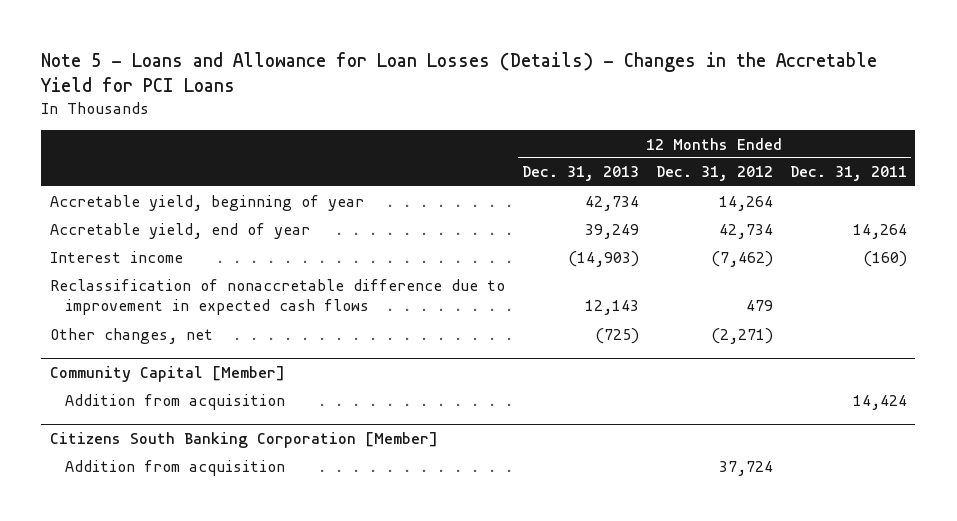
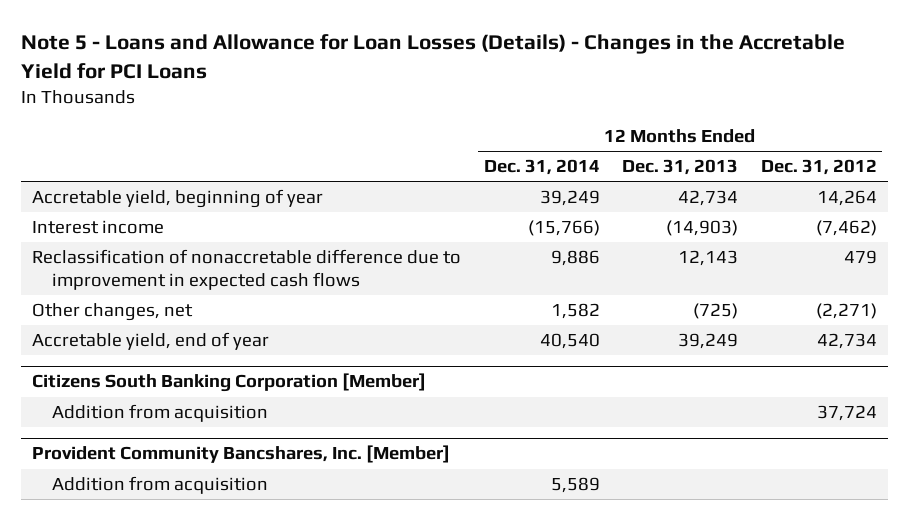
- | 12 Months Ended Dec. 31, 2013 | 12 Months Ended Dec. 31, 2012 | 12 Months Ended Dec. 31, 2011
+ | 12 Months Ended Dec. 31, 2014 | 12 Months Ended Dec. 31, 2013 | 12 Months Ended Dec. 31, 2012
- Community Capital [Member]
- Addition from acquisition | | | 14,424
moved down: Accretable yield, end of year | 40,540 | 39,249 | 42,734
+ Provident Community Bancshares, Inc. [Member]
+ Addition from acquisition | 5,589 | |

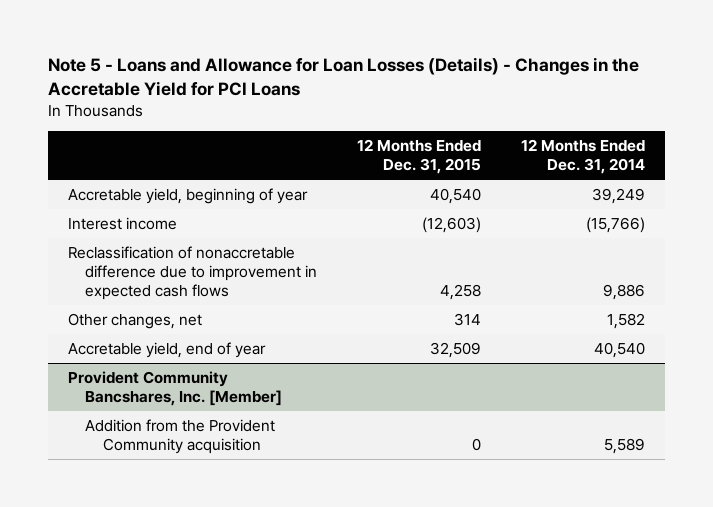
- | 12 Months Ended Dec. 31, 2014 | 12 Months Ended Dec. 31, 2013 | 12 Months Ended Dec. 31, 2012
+ | 12 Months Ended Dec. 31, 2015 | 12 Months Ended Dec. 31, 2014
- Citizens South Banking Corporation [Member]
- Addition from acquisition | | | 37,724
@ Provident Community Bancshares, Inc. [Member]
- Addition from acquisition | 5,589 | |
+ Addition from the Provident Community acquisition | 0 | 5,589

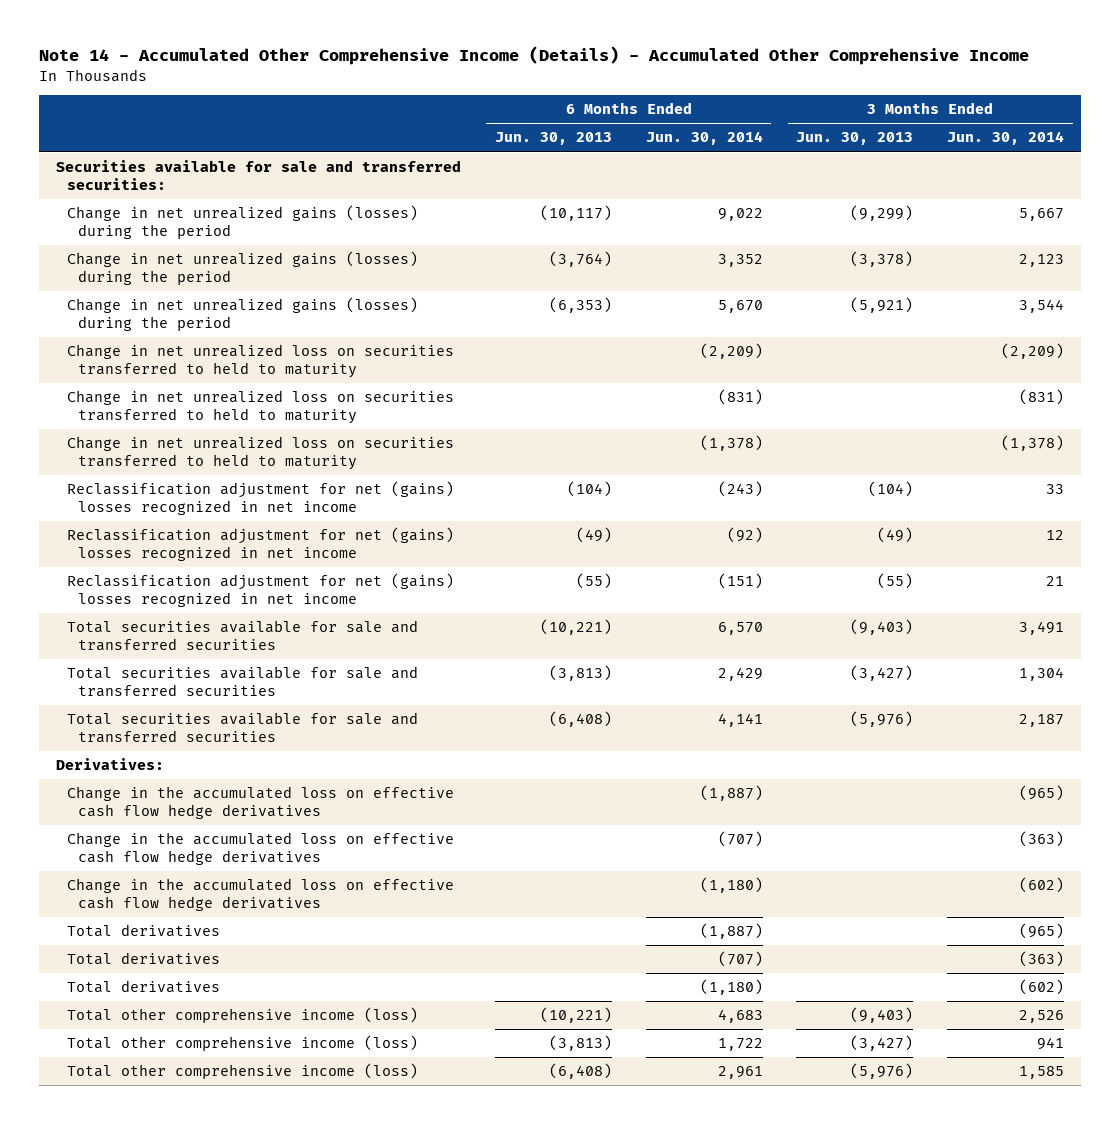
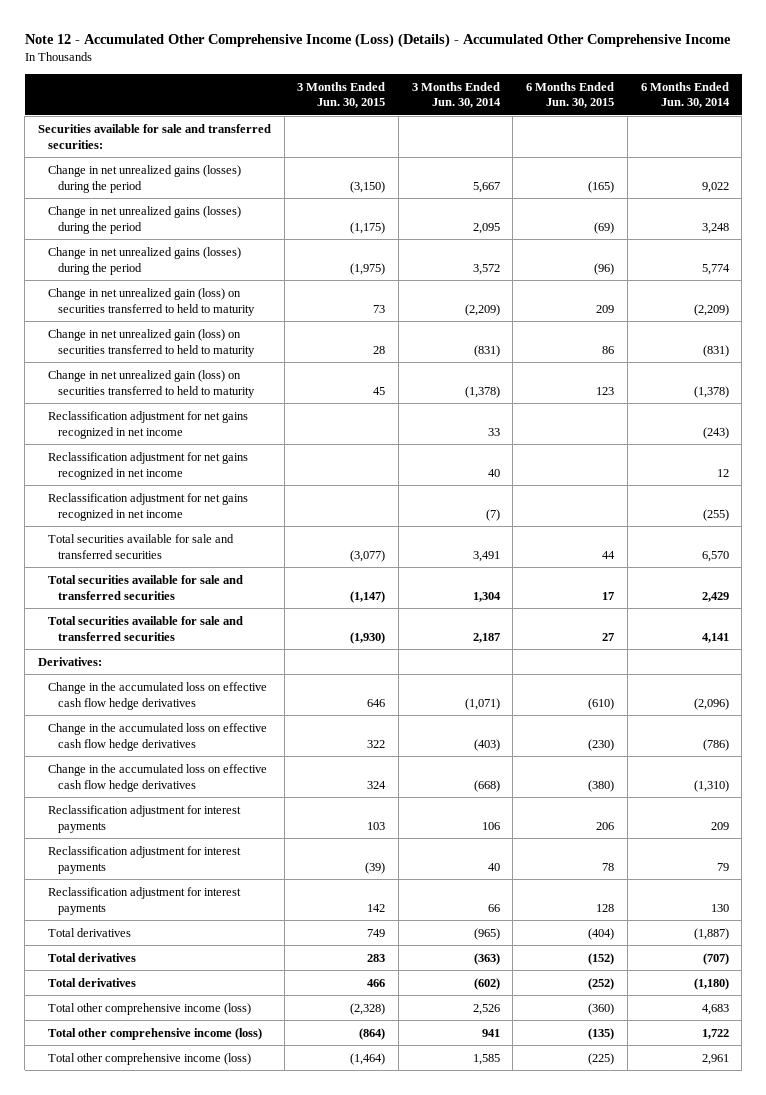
- Note 14 - Accumulated Other Comprehensive Income (Details) - Accumulated Other Comprehensive Income
+ Note 12 - Accumulated Other Comprehensive Income (Loss) (Details) - Accumulated Other Comprehensive Income
- | 6 Months Ended Jun. 30, 2013 | 6 Months Ended Jun. 30, 2014 | 3 Months Ended Jun. 30, 2013 | 3 Months Ended Jun. 30, 2014
+ | 3 Months Ended Jun. 30, 2015 | 3 Months Ended Jun. 30, 2014 | 6 Months Ended Jun. 30, 2015 | 6 Months Ended Jun. 30, 2014
- Change in net unrealized gains (losses) during the period | (3,764) | 3,352 | (3,378) | 2,123
- Change in net unrealized gains (losses) during the period | (6,353) | 5,670 | (5,921) | 3,544
- Change in net unrealized loss on securities transferred to held to maturity | | (2,209) | | (2,209)
- Change in net unrealized loss on securities transferred to held to maturity | | (831) | | (831)
- Change in net unrealized loss on securities transferred to held to maturity | | (1,378) | | (1,378)
- Reclassification adjustment for net (gains) losses recognized in net income | (104) | (243) | (104) | 33
- Reclassification adjustment for net (gains) losses recognized in net income | (49) | (92) | (49) | 12
- Reclassification adjustment for net (gains) losses recognized in net income | (55) | (151) | (55) | 21
+ Change in net unrealized gains (losses) during the period | (1,175) | 2,095 | (69) | 3,248
+ Change in net unrealized gains (losses) during the period | (1,975) | 3,572 | (96) | 5,774
+ Change in net unrealized gain (loss) on securities transferred to held to maturity | 73 | (2,209) | 209 | (2,209)
+ Change in net unrealized gain (loss) on securities transferred to held to maturity | 28 | (831) | 86 | (831)
+ Change in net unrealized gain (loss) on securities transferred to held to maturity | 45 | (1,378) | 123 | (1,378)
+ Reclassification adjustment for net gains recognized in net income | | 33 | | (243)
+ Reclassification adjustment for net gains recognized in net income | | 40 | | 12
+ Reclassification adjustment for net gains recognized in net income | | (7) | | (255)
- Change in the accumulated loss on effective cash flow hedge derivatives | | (1,887) | | (965)
- Change in the accumulated loss on effective cash flow hedge derivatives | | (707) | | (363)
- Change in the accumulated loss on effective cash flow hedge derivatives | | (1,180) | | (602)
+ Change in the accumulated loss on effective cash flow hedge derivatives | 646 | (1,071) | (610) | (2,096)
+ Change in the accumulated loss on effective cash flow hedge derivatives | 322 | (403) | (230) | (786)
+ Change in the accumulated loss on effective cash flow hedge derivatives | 324 | (668) | (380) | (1,310)
+ Reclassification adjustment for interest payments | 103 | 106 | 206 | 209
+ Reclassification adjustment for interest payments | (39) | 40 | 78 | 79
+ Reclassification adjustment for interest payments | 142 | 66 | 128 | 130

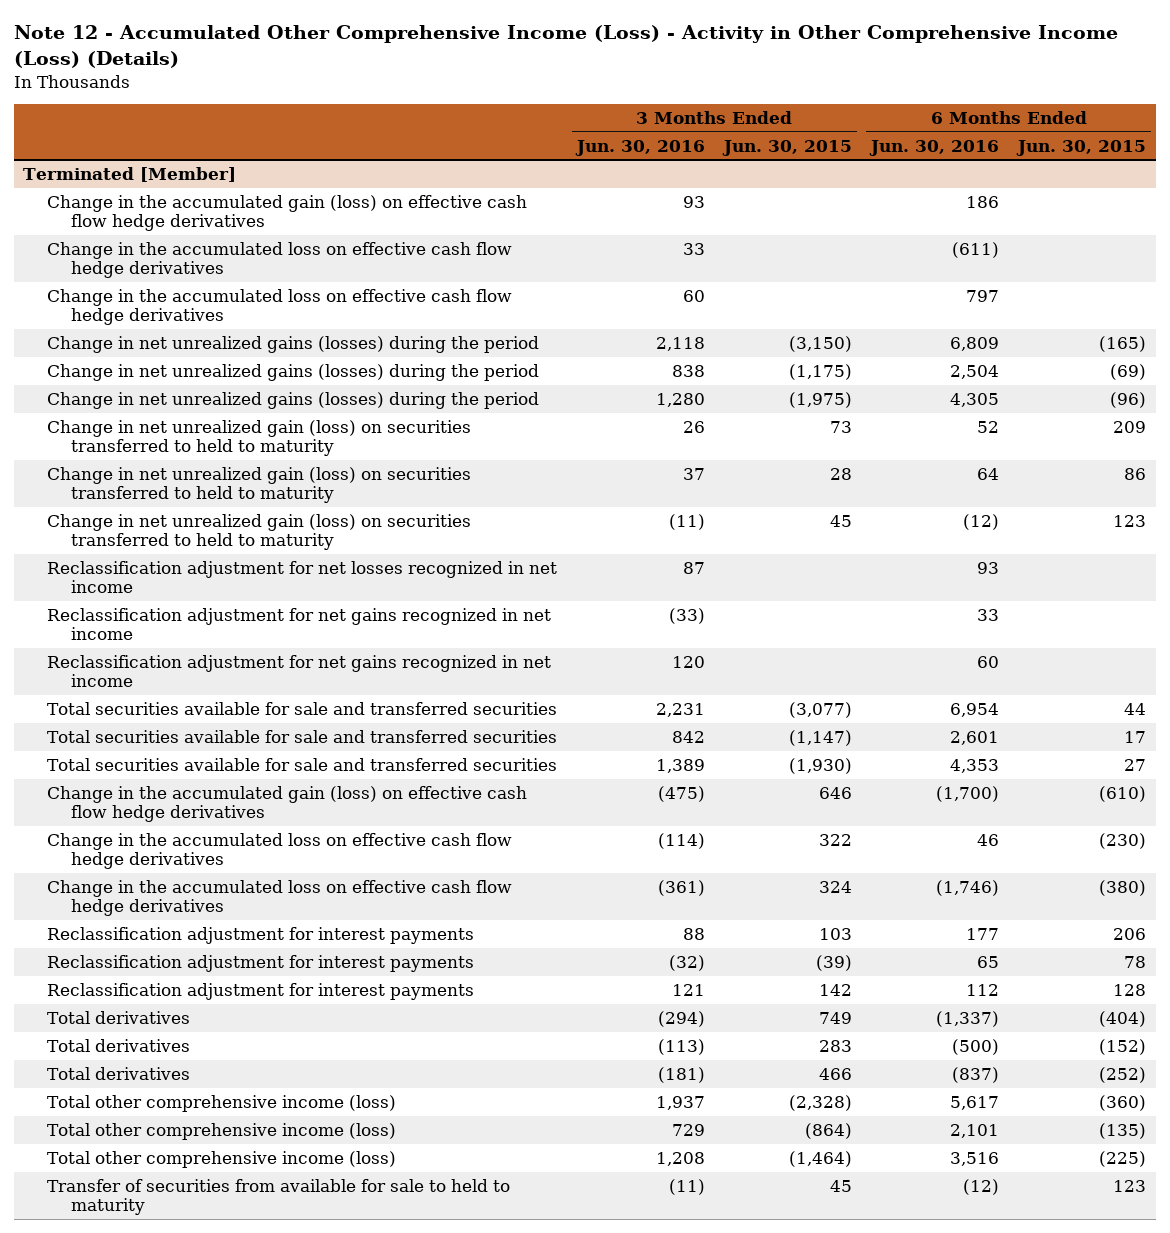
- Note 12 - Accumulated Other Comprehensive Income (Loss) (Details) - Accumulated Other Comprehensive Income
+ Note 12 - Accumulated Other Comprehensive Income (Loss) - Activity in Other Comprehensive Income (Loss) (Details)
- | 3 Months Ended Jun. 30, 2015 | 3 Months Ended Jun. 30, 2014 | 6 Months Ended Jun. 30, 2015 | 6 Months Ended Jun. 30, 2014
+ | 3 Months Ended Jun. 30, 2016 | 3 Months Ended Jun. 30, 2015 | 6 Months Ended Jun. 30, 2016 | 6 Months Ended Jun. 30, 2015
- Securities available for sale and transferred securities:
+ Terminated [Member]
+ Change in the accumulated gain (loss) on effective cash flow hedge derivatives | 93 | | 186 |
+ Change in the accumulated loss on effective cash flow hedge derivatives | 33 | | (611) |
+ Change in the accumulated loss on effective cash flow hedge derivatives | 60 | | 797 |
- Reclassification adjustment for net gains recognized in net income | | 33 | | (243)
+ Reclassification adjustment for net losses recognized in net income | 87 | | 93 |
- Derivatives:
- Change in the accumulated loss on effective cash flow hedge derivatives | 646 | (1,071) | (610) | (2,096)
+ Change in the accumulated gain (loss) on effective cash flow hedge derivatives | (475) | 646 | (1,700) | (610)
+ Transfer of securities from available for sale to held to maturity | (11) | 45 | (12) | 123

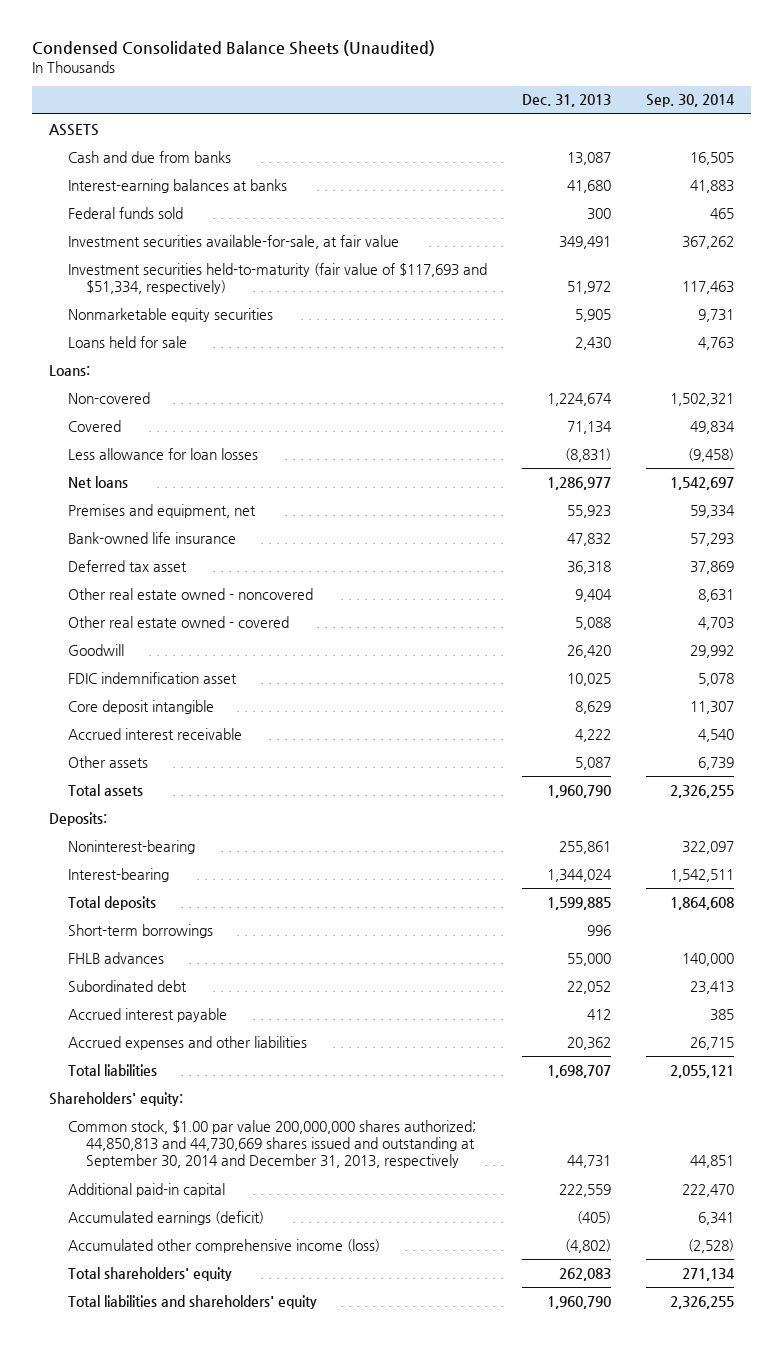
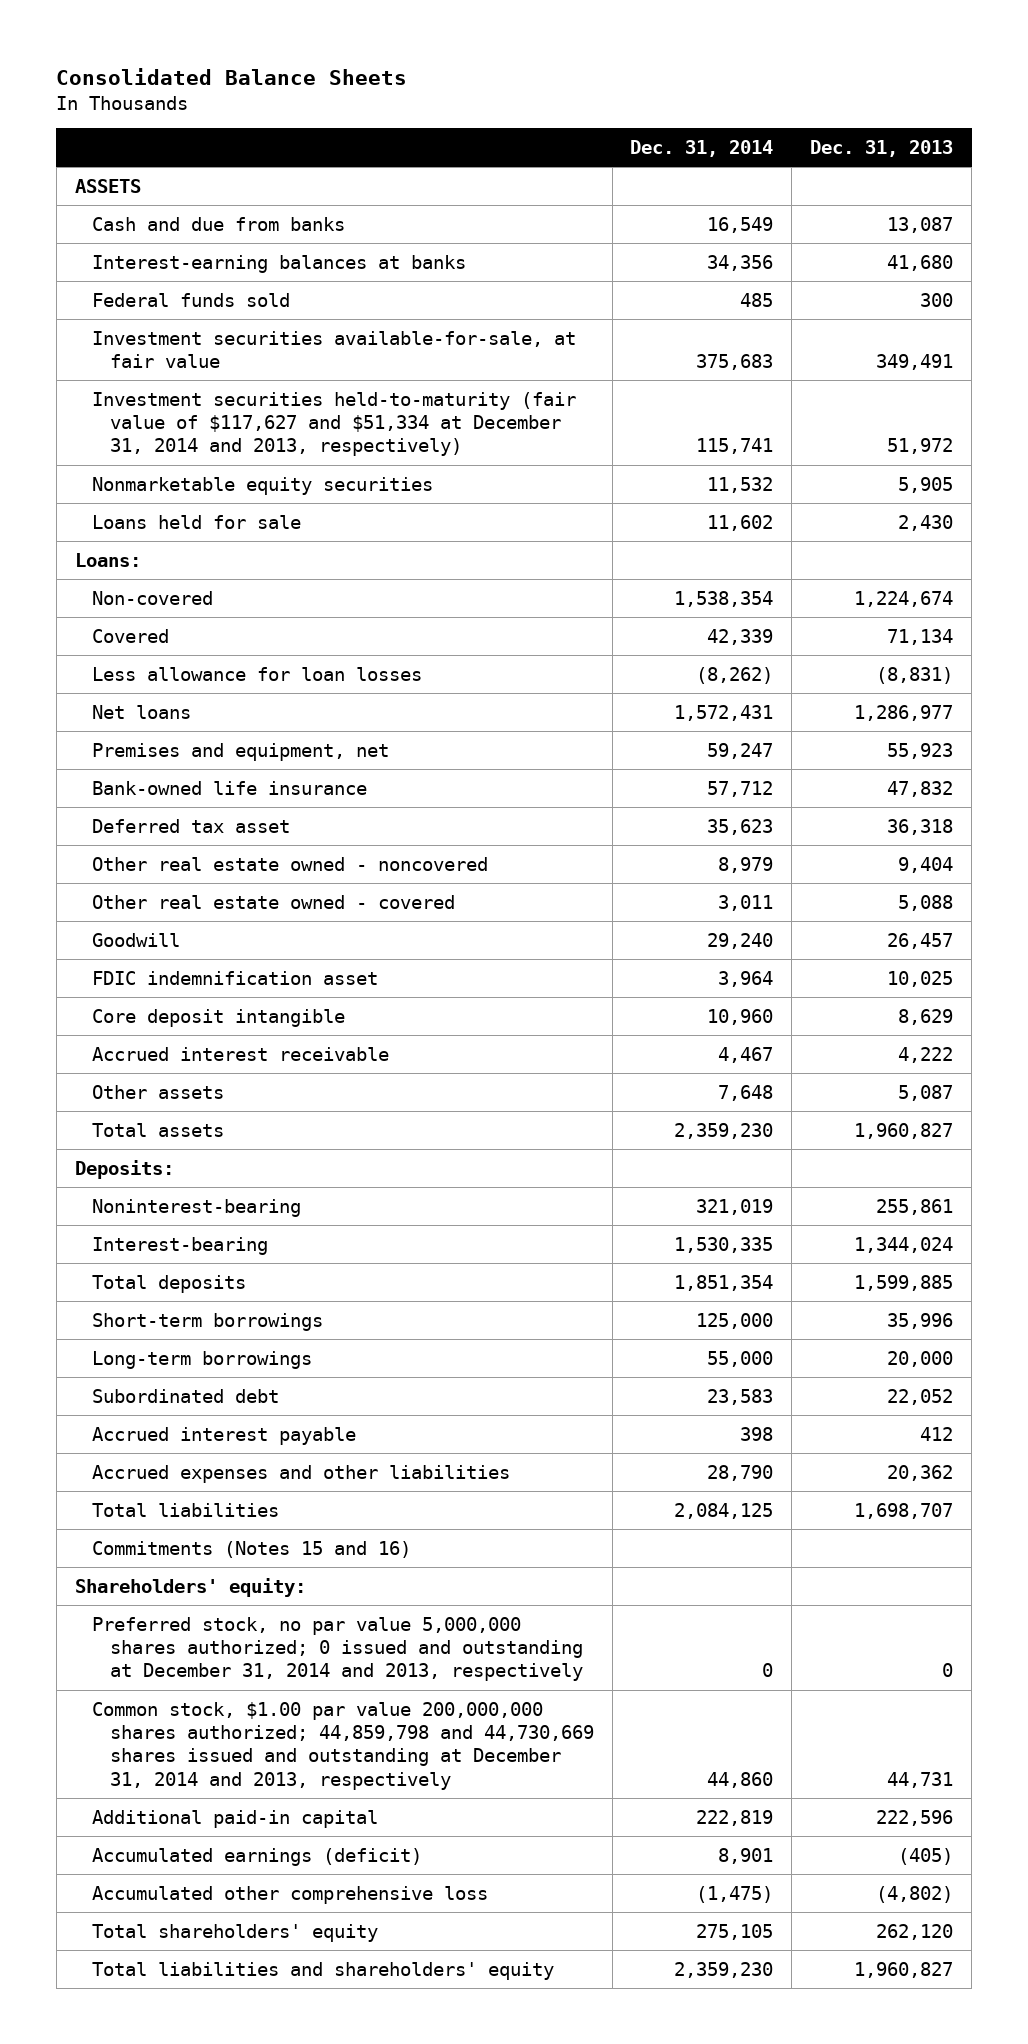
- Condensed Consolidated Balance Sheets (Unaudited)
+ Consolidated Balance Sheets
- | Dec. 31, 2013 | Sep. 30, 2014
+ | Dec. 31, 2014 | Dec. 31, 2013
- Investment securities held-to-maturity (fair value of $117,693 and $51,334, respectively) | 51,972 | 117,463
+ Investment securities held-to-maturity (fair value of $117,627 and $51,334 at December 31, 2014 and 2013, respectively) | 115,741 | 51,972
- Goodwill | 26,420 | 29,992
+ Goodwill | 29,240 | 26,457
- Total assets | 1,960,790 | 2,326,255
+ Total assets | 2,359,230 | 1,960,827
- Short-term borrowings | 996 |
- FHLB advances | 55,000 | 140,000
+ Short-term borrowings | 125,000 | 35,996
+ Long-term borrowings | 55,000 | 20,000
+ Commitments (Notes 15 and 16)
- Common stock, $1.00 par value 200,000,000 shares authorized; 44,850,813 and 44,730,669 shares issued and outstanding at September 30, 2014 and December 31, 2013, respectively | 44,731 | 44,851
- Additional paid-in capital | 222,559 | 222,470
+ Preferred stock, no par value 5,000,000 shares authorized; 0 issued and outstanding at December 31, 2014 and 2013, respectively | 0 | 0
+ Common stock, $1.00 par value 200,000,000 shares authorized; 44,859,798 and 44,730,669 shares issued and outstanding at December 31, 2014 and 2013, respectively | 44,860 | 44,731
+ Additional paid-in capital | 222,819 | 222,596
- Accumulated other comprehensive income (loss) | (4,802) | (2,528)
- Total shareholders' equity | 262,083 | 271,134
- Total liabilities and shareholders' equity | 1,960,790 | 2,326,255
+ Accumulated other comprehensive loss | (1,475) | (4,802)
+ Total shareholders' equity | 275,105 | 262,120
+ Total liabilities and shareholders' equity | 2,359,230 | 1,960,827

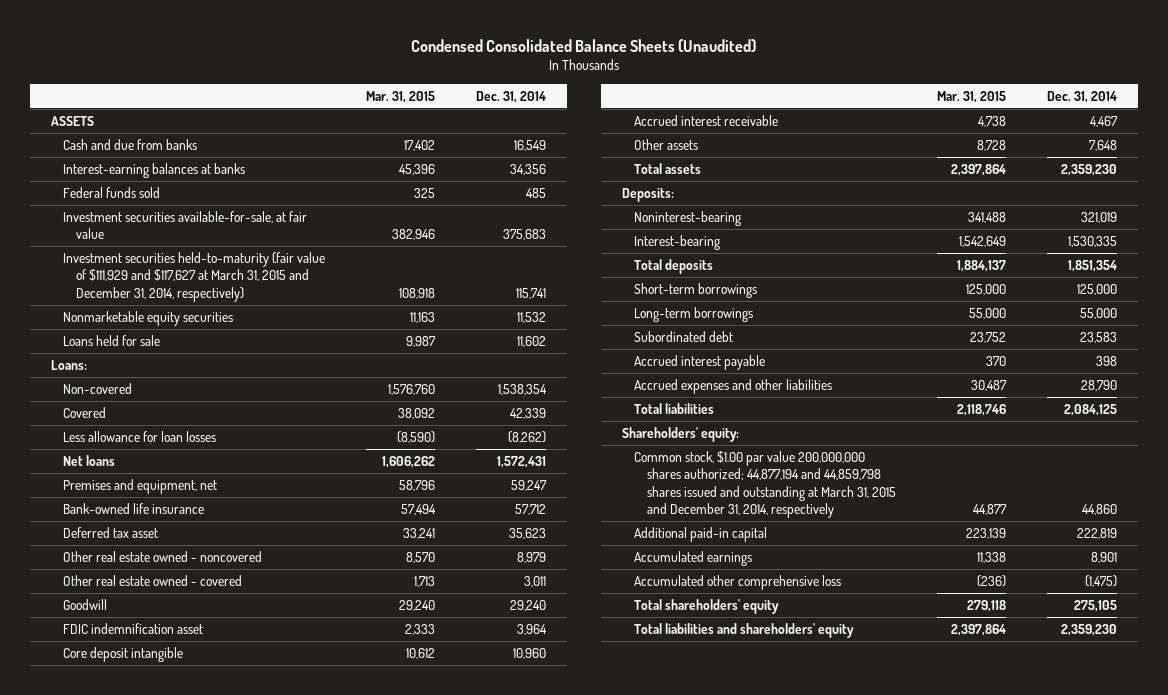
- Consolidated Balance Sheets
+ Condensed Consolidated Balance Sheets (Unaudited)
- | Dec. 31, 2014 | Dec. 31, 2013
+ | Mar. 31, 2015 | Dec. 31, 2014
- Investment securities held-to-maturity (fair value of $117,627 and $51,334 at December 31, 2014 and 2013, respectively) | 115,741 | 51,972
+ Investment securities held-to-maturity (fair value of $111,929 and $117,627 at March 31, 2015 and December 31, 2014, respectively) | 108,918 | 115,741
- Commitments (Notes 15 and 16)
- Preferred stock, no par value 5,000,000 shares authorized; 0 issued and outstanding at December 31, 2014 and 2013, respectively | 0 | 0
- Common stock, $1.00 par value 200,000,000 shares authorized; 44,859,798 and 44,730,669 shares issued and outstanding at December 31, 2014 and 2013, respectively | 44,860 | 44,731
+ Common stock, $1.00 par value 200,000,000 shares authorized; 44,877,194 and 44,859,798 shares issued and outstanding at March 31, 2015 and December 31, 2014, respectively | 44,877 | 44,860
- Accumulated earnings (deficit) | 8,901 | (405)
+ Accumulated earnings | 11,338 | 8,901

